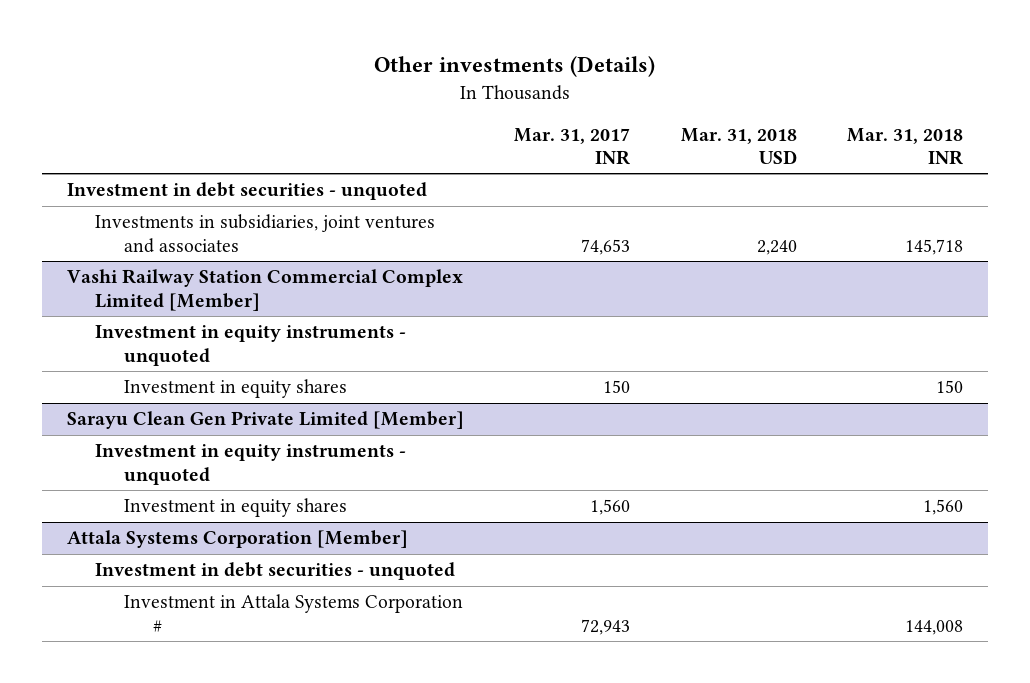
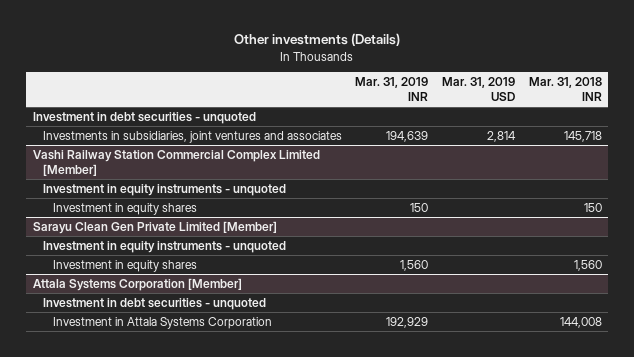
- | Mar. 31, 2017 INR | Mar. 31, 2018 USD | Mar. 31, 2018 INR
+ | Mar. 31, 2019 INR | Mar. 31, 2019 USD | Mar. 31, 2018 INR
@ Attala Systems Corporation [Member]
- Investment in Attala Systems Corporation # | 72,943 | | 144,008
+ Investment in Attala Systems Corporation | 192,929 | | 144,008

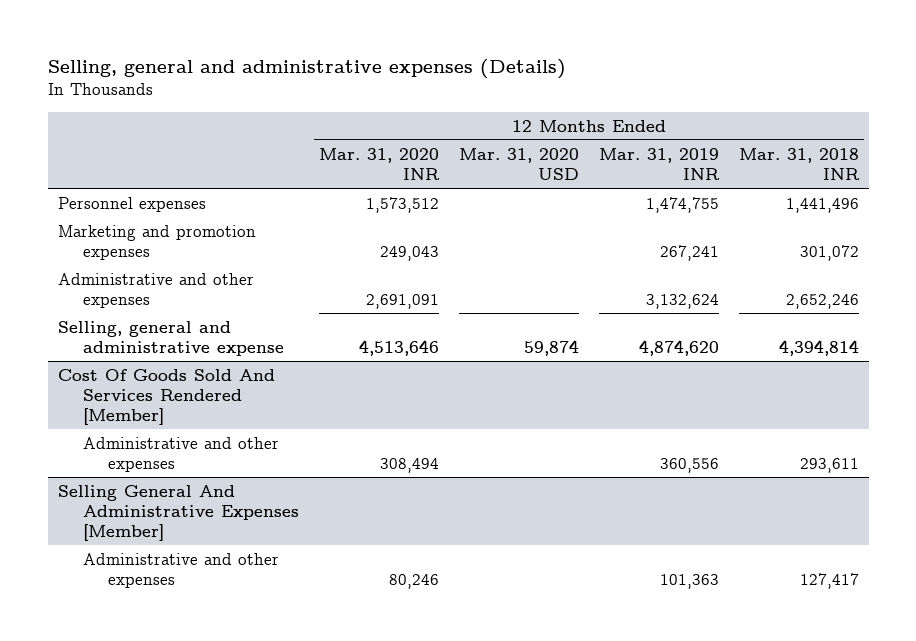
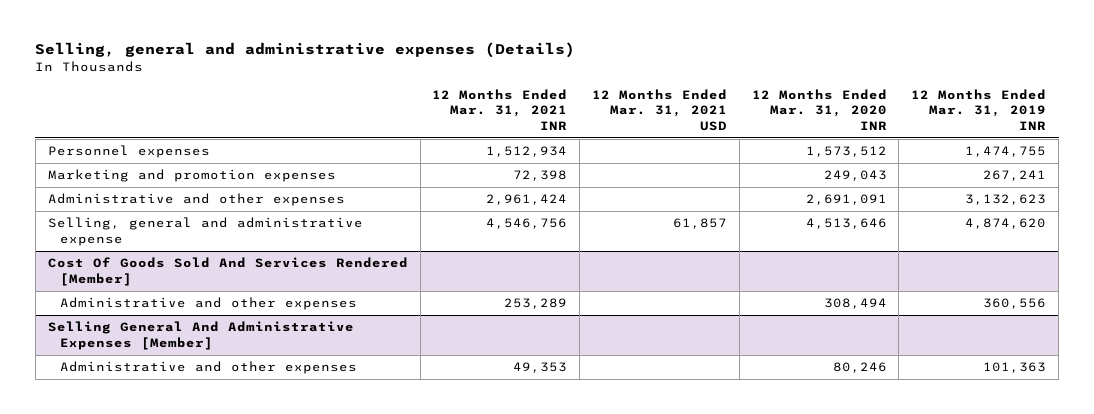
- | 12 Months Ended Mar. 31, 2020 INR | 12 Months Ended Mar. 31, 2020 USD | 12 Months Ended Mar. 31, 2019 INR | 12 Months Ended Mar. 31, 2018 INR
+ | 12 Months Ended Mar. 31, 2021 INR | 12 Months Ended Mar. 31, 2021 USD | 12 Months Ended Mar. 31, 2020 INR | 12 Months Ended Mar. 31, 2019 INR
- Administrative and other expenses | 2,691,091 | | 3,132,624 | 2,652,246
+ Administrative and other expenses | 2,961,424 | | 2,691,091 | 3,132,623

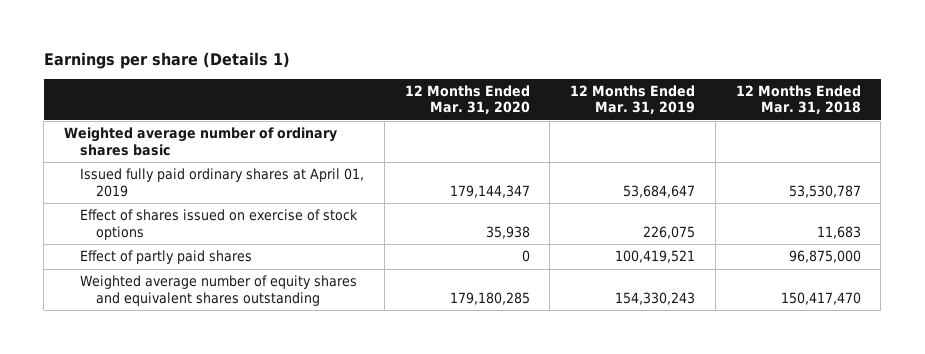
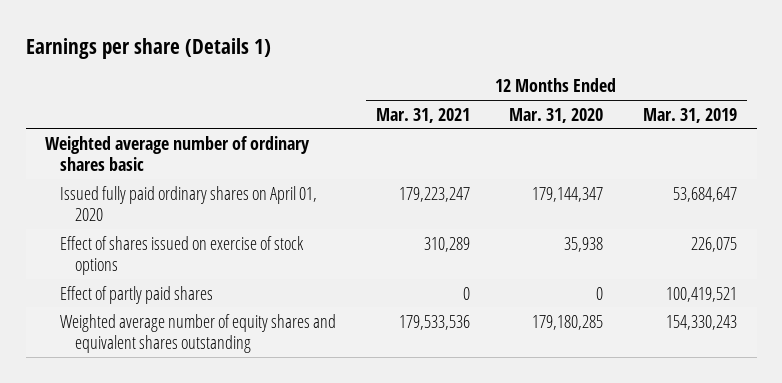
- | 12 Months Ended Mar. 31, 2020 | 12 Months Ended Mar. 31, 2019 | 12 Months Ended Mar. 31, 2018
+ | 12 Months Ended Mar. 31, 2021 | 12 Months Ended Mar. 31, 2020 | 12 Months Ended Mar. 31, 2019
- Issued fully paid ordinary shares at April 01, 2019 | 179,144,347 | 53,684,647 | 53,530,787
+ Issued fully paid ordinary shares on April 01, 2020 | 179,223,247 | 179,144,347 | 53,684,647

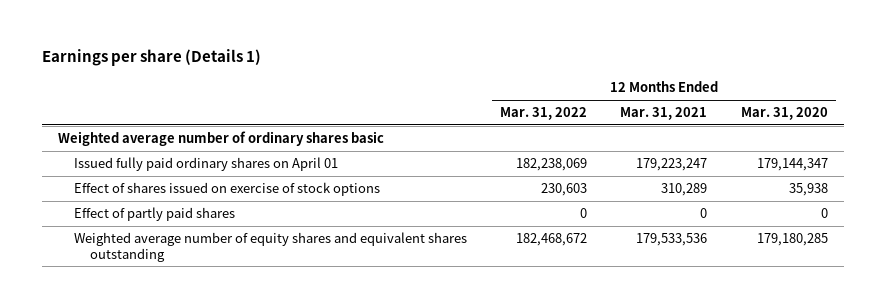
- | 12 Months Ended Mar. 31, 2021 | 12 Months Ended Mar. 31, 2020 | 12 Months Ended Mar. 31, 2019
+ | 12 Months Ended Mar. 31, 2022 | 12 Months Ended Mar. 31, 2021 | 12 Months Ended Mar. 31, 2020
- Issued fully paid ordinary shares on April 01, 2020 | 179,223,247 | 179,144,347 | 53,684,647
+ Issued fully paid ordinary shares on April 01 | 182,238,069 | 179,223,247 | 179,144,347

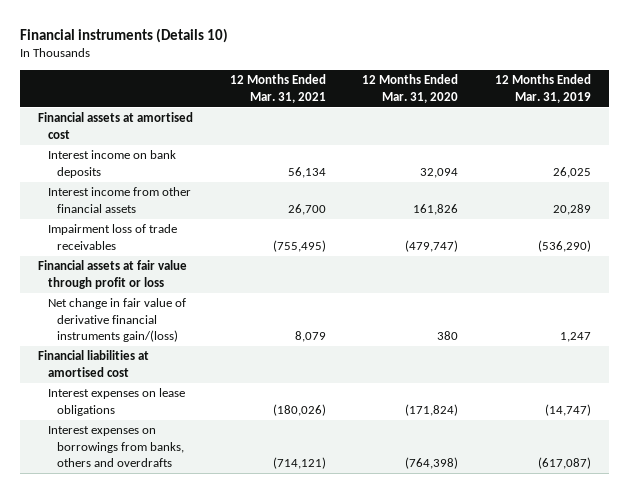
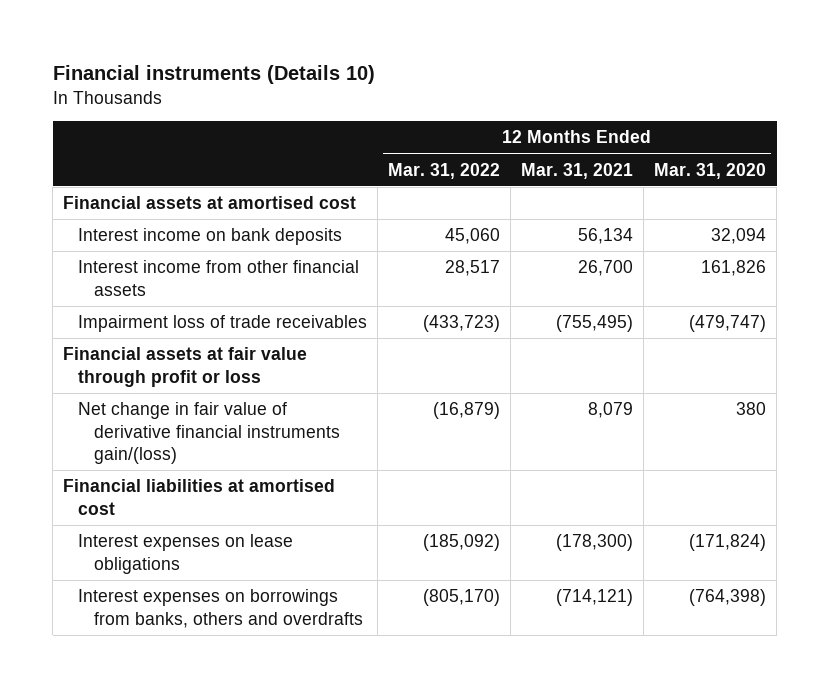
- | 12 Months Ended Mar. 31, 2021 | 12 Months Ended Mar. 31, 2020 | 12 Months Ended Mar. 31, 2019
+ | 12 Months Ended Mar. 31, 2022 | 12 Months Ended Mar. 31, 2021 | 12 Months Ended Mar. 31, 2020
- Interest expenses on lease obligations | (180,026) | (171,824) | (14,747)
+ Interest expenses on lease obligations | (185,092) | (178,300) | (171,824)

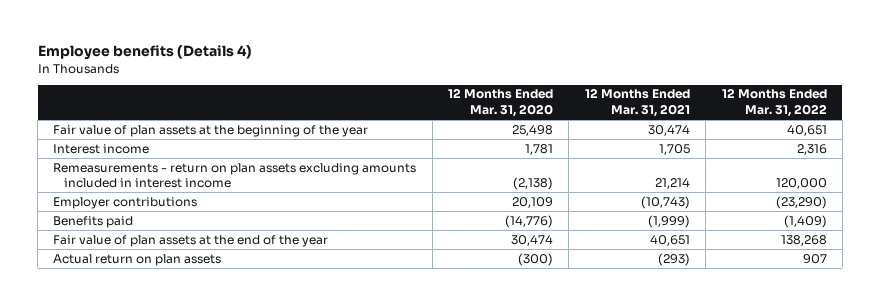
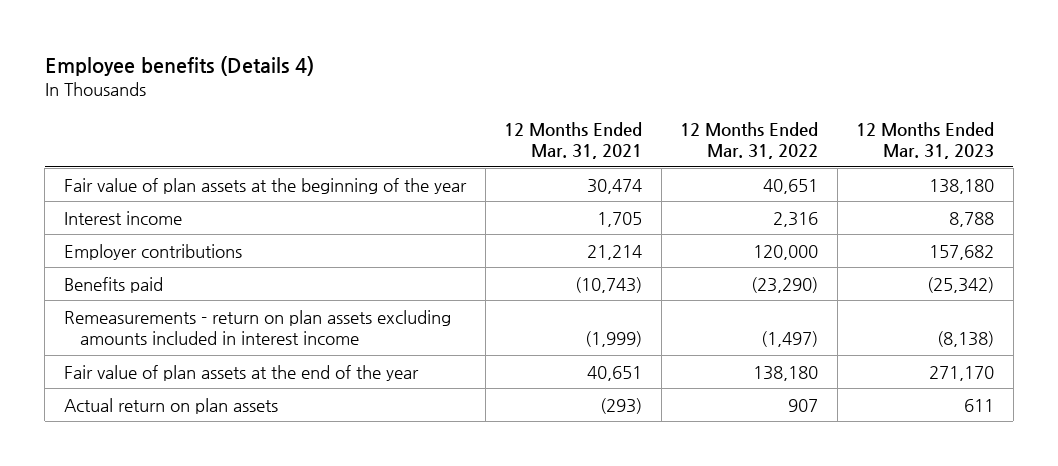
- | 12 Months Ended Mar. 31, 2020 | 12 Months Ended Mar. 31, 2021 | 12 Months Ended Mar. 31, 2022
+ | 12 Months Ended Mar. 31, 2021 | 12 Months Ended Mar. 31, 2022 | 12 Months Ended Mar. 31, 2023
- Remeasurements - return on plan assets excluding amounts included in interest income | (2,138) | 21,214 | 120,000
- Employer contributions | 20,109 | (10,743) | (23,290)
- Benefits paid | (14,776) | (1,999) | (1,409)
- Fair value of plan assets at the end of the year | 30,474 | 40,651 | 138,268
+ Employer contributions | 21,214 | 120,000 | 157,682
+ Benefits paid | (10,743) | (23,290) | (25,342)
+ Remeasurements - return on plan assets excluding amounts included in interest income | (1,999) | (1,497) | (8,138)
+ Fair value of plan assets at the end of the year | 40,651 | 138,180 | 271,170

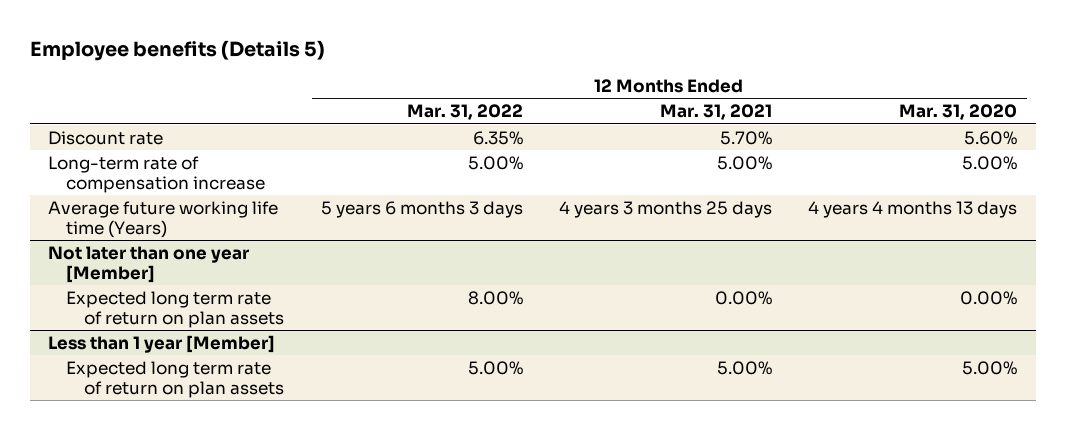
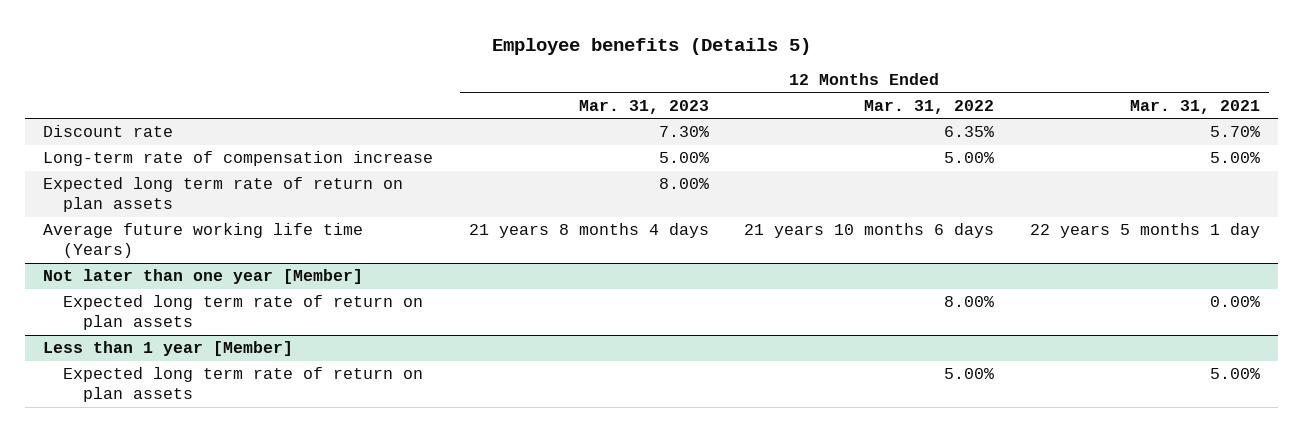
- | 12 Months Ended Mar. 31, 2022 | 12 Months Ended Mar. 31, 2021 | 12 Months Ended Mar. 31, 2020
+ | 12 Months Ended Mar. 31, 2023 | 12 Months Ended Mar. 31, 2022 | 12 Months Ended Mar. 31, 2021
- Average future working life time (Years) | 5 years 6 months 3 days | 4 years 3 months 25 days | 4 years 4 months 13 days
+ Expected long term rate of return on plan assets | 8.00% | |
+ Average future working life time (Years) | 21 years 8 months 4 days | 21 years 10 months 6 days | 22 years 5 months 1 day

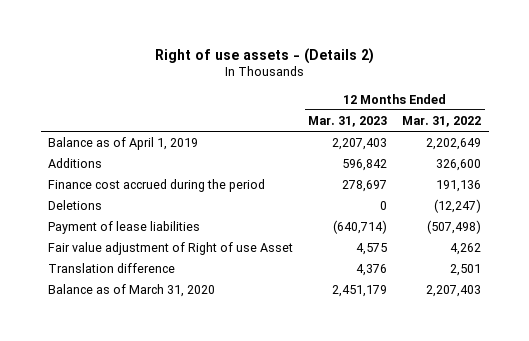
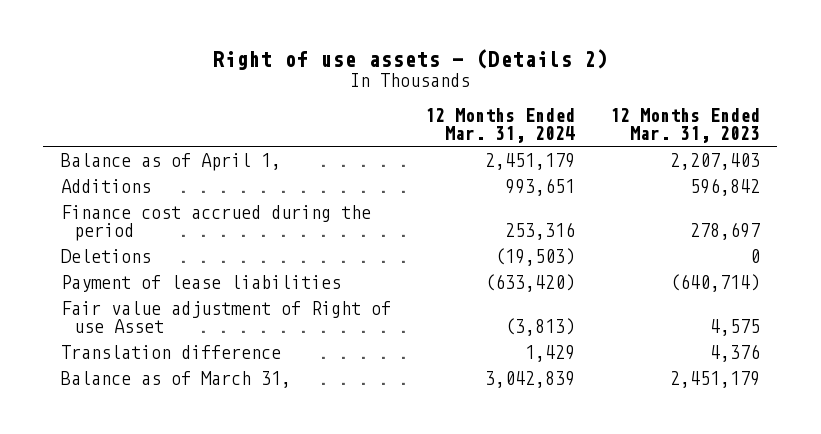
- | 12 Months Ended Mar. 31, 2023 | 12 Months Ended Mar. 31, 2022
+ | 12 Months Ended Mar. 31, 2024 | 12 Months Ended Mar. 31, 2023
- Balance as of April 1, 2019 | 2,207,403 | 2,202,649
+ Balance as of April 1, | 2,451,179 | 2,207,403
- Balance as of March 31, 2020 | 2,451,179 | 2,207,403
+ Balance as of March 31, | 3,042,839 | 2,451,179

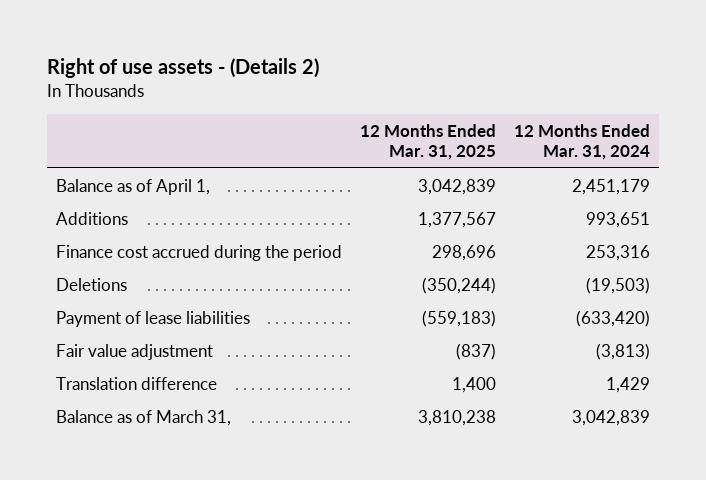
- | 12 Months Ended Mar. 31, 2024 | 12 Months Ended Mar. 31, 2023
+ | 12 Months Ended Mar. 31, 2025 | 12 Months Ended Mar. 31, 2024
- Fair value adjustment of Right of use Asset | (3,813) | 4,575
+ Fair value adjustment | (837) | (3,813)

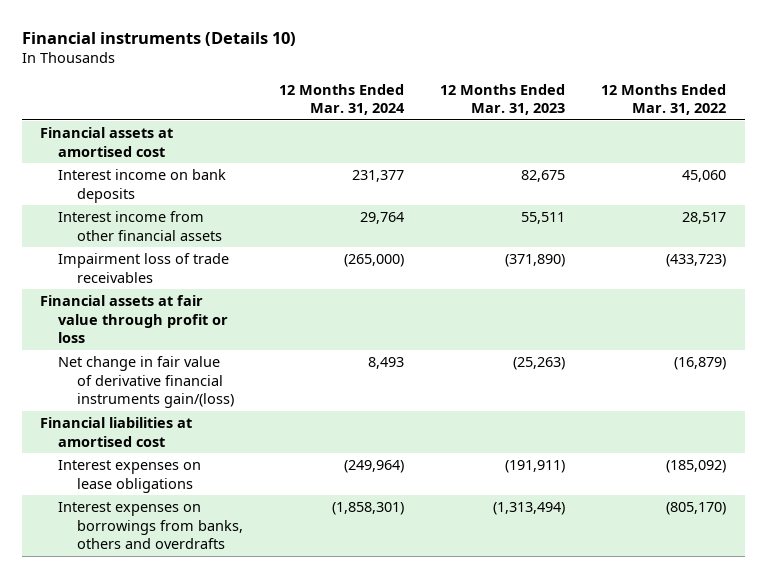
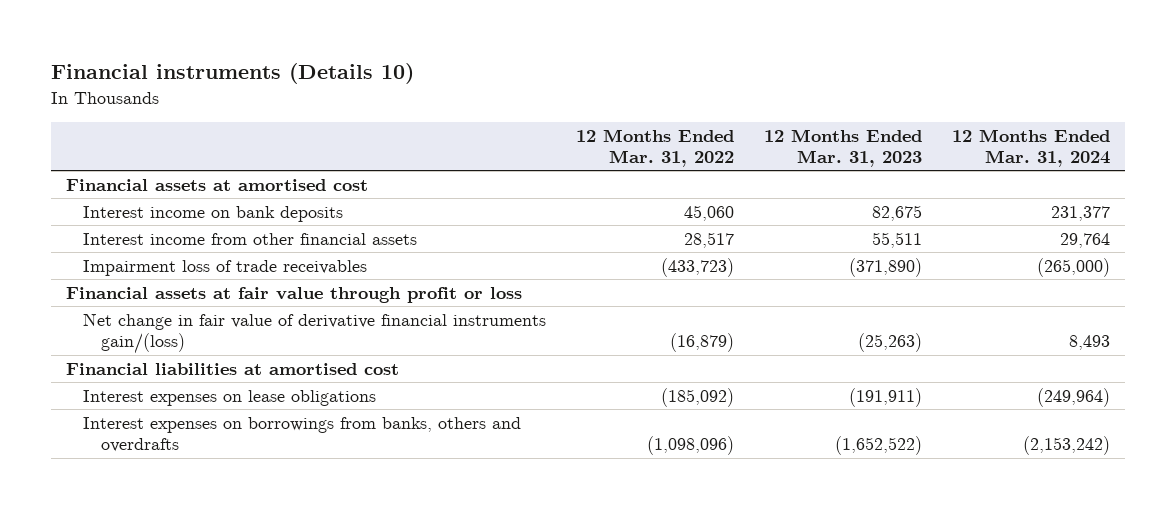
- | 12 Months Ended Mar. 31, 2024 | 12 Months Ended Mar. 31, 2023 | 12 Months Ended Mar. 31, 2022
+ | 12 Months Ended Mar. 31, 2022 | 12 Months Ended Mar. 31, 2023 | 12 Months Ended Mar. 31, 2024
- Interest expenses on borrowings from banks, others and overdrafts | (1,858,301) | (1,313,494) | (805,170)
+ Interest expenses on borrowings from banks, others and overdrafts | (1,098,096) | (1,652,522) | (2,153,242)

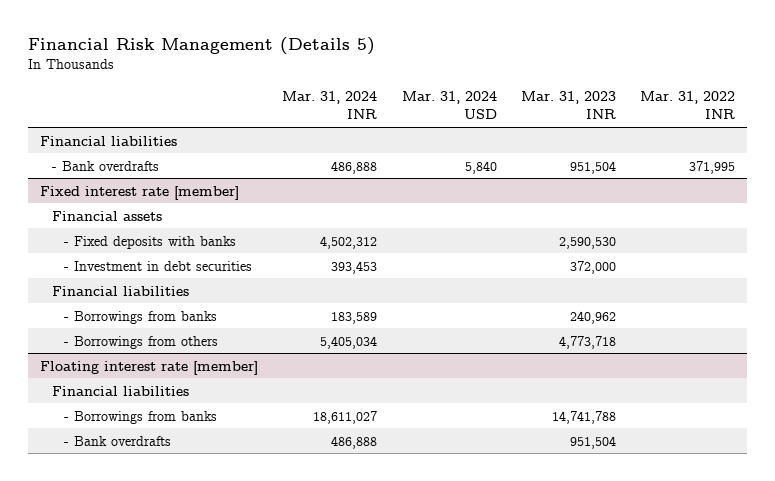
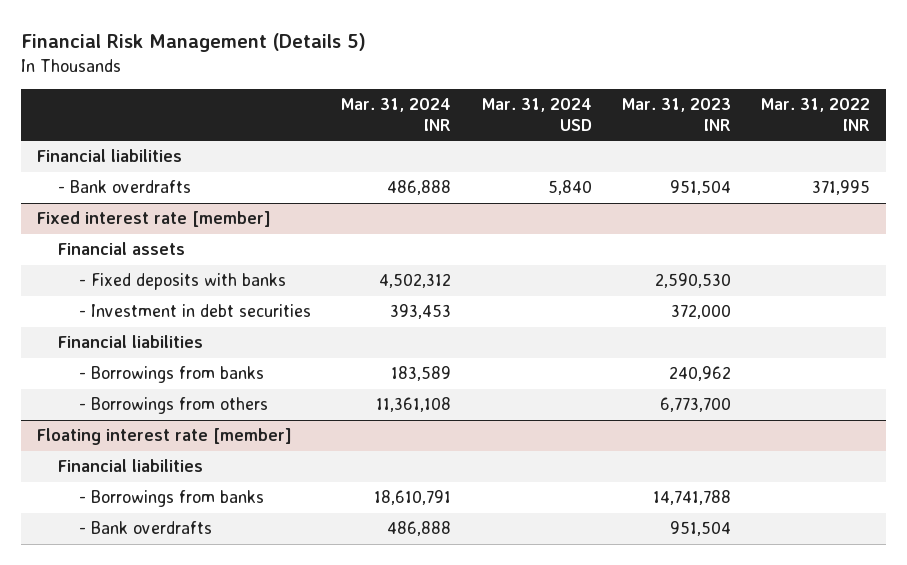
@ Fixed interest rate [member]
- - Borrowings from others | 5,405,034 | | 4,773,718 |
+ - Borrowings from others | 11,361,108 | | 6,773,700 |
@ Floating interest rate [member]
- - Borrowings from banks | 18,611,027 | | 14,741,788 |
+ - Borrowings from banks | 18,610,791 | | 14,741,788 |

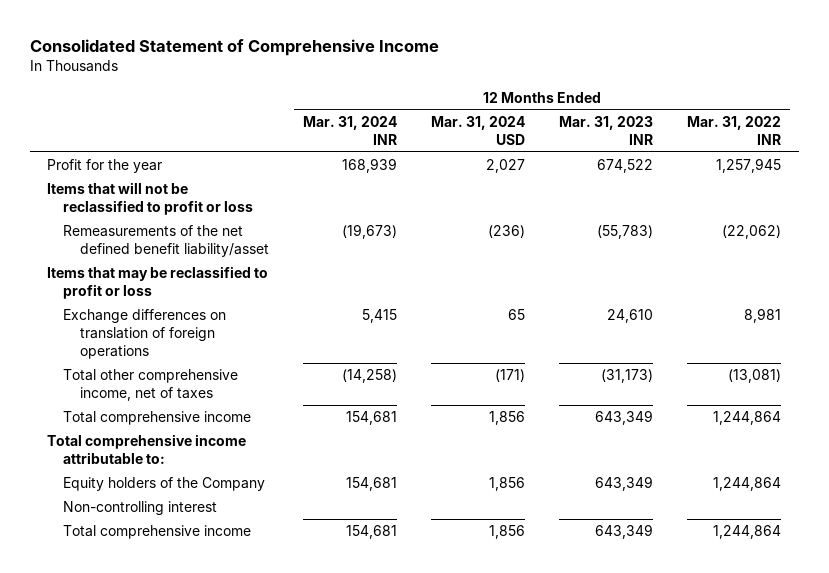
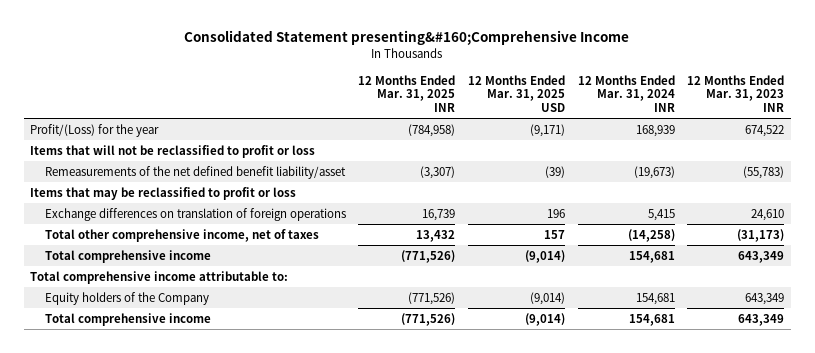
- Consolidated Statement of Comprehensive Income
+ Consolidated Statement presenting&#160;Comprehensive Income
- | 12 Months Ended Mar. 31, 2024 INR | 12 Months Ended Mar. 31, 2024 USD | 12 Months Ended Mar. 31, 2023 INR | 12 Months Ended Mar. 31, 2022 INR
+ | 12 Months Ended Mar. 31, 2025 INR | 12 Months Ended Mar. 31, 2025 USD | 12 Months Ended Mar. 31, 2024 INR | 12 Months Ended Mar. 31, 2023 INR
- Profit for the year | 168,939 | 2,027 | 674,522 | 1,257,945
+ Profit/(Loss) for the year | (784,958) | (9,171) | 168,939 | 674,522
- Non-controlling interest

